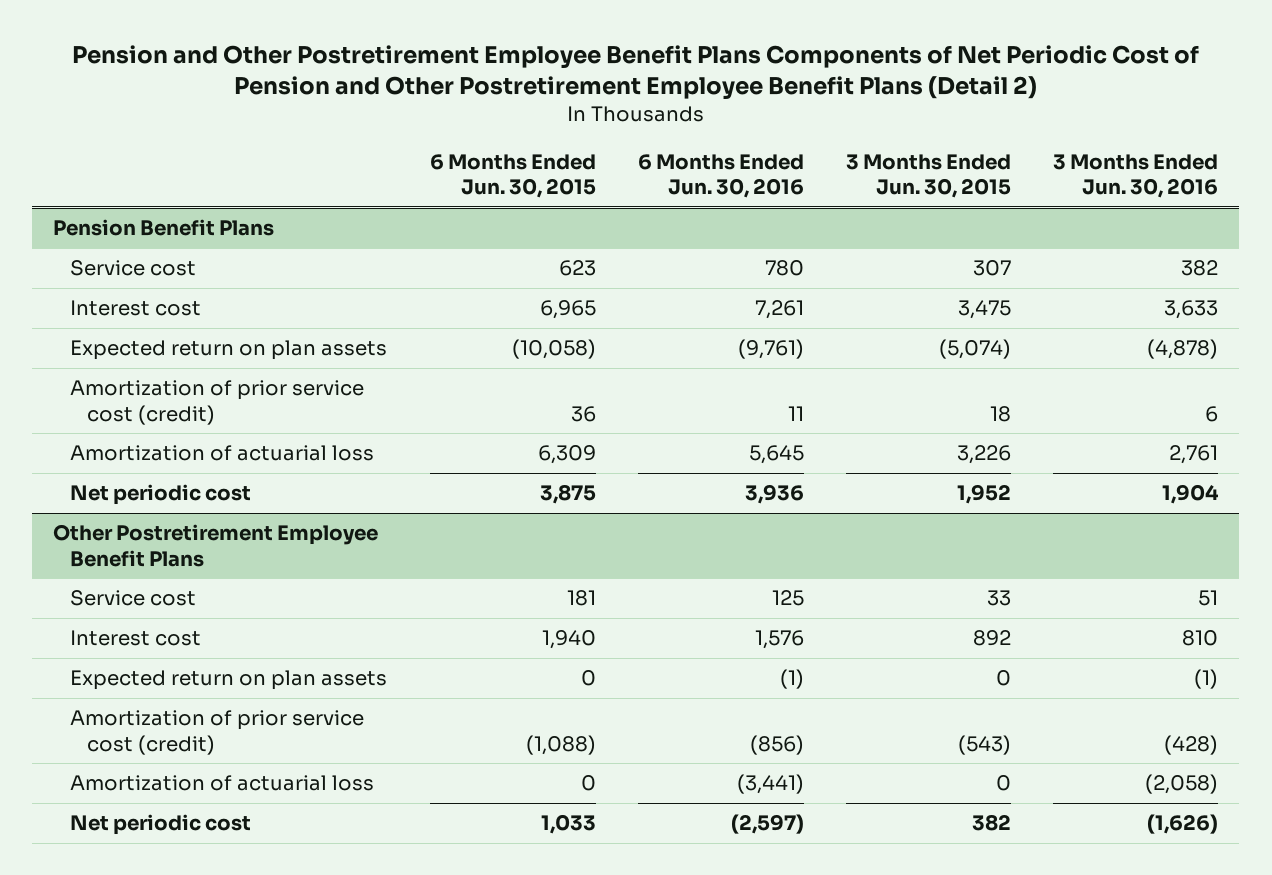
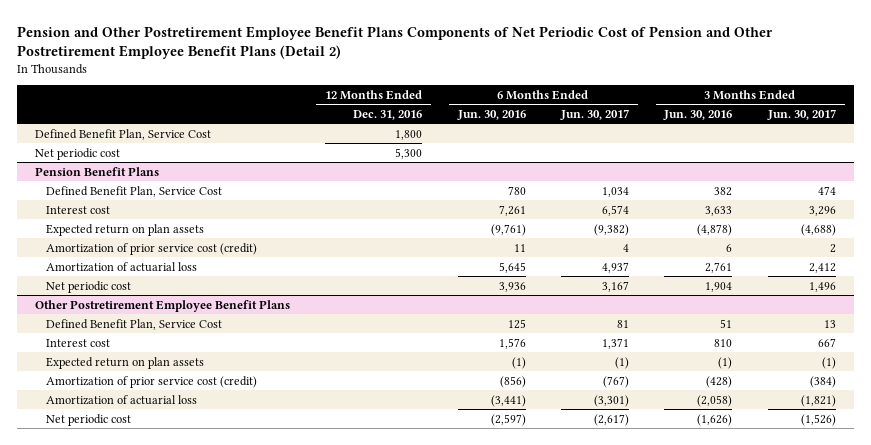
- | 6 Months Ended Jun. 30, 2015 | 6 Months Ended Jun. 30, 2016 | 3 Months Ended Jun. 30, 2015 | 3 Months Ended Jun. 30, 2016
+ | 12 Months Ended Dec. 31, 2016 | 6 Months Ended Jun. 30, 2016 | 6 Months Ended Jun. 30, 2017 | 3 Months Ended Jun. 30, 2016 | 3 Months Ended Jun. 30, 2017
+ Defined Benefit Plan, Service Cost | 1,800 | | | |
+ Net periodic cost | 5,300 | | | |
@ Pension Benefit Plans
- Service cost | 623 | 780 | 307 | 382
+ Defined Benefit Plan, Service Cost | | 780 | 1,034 | 382 | 474
@ Other Postretirement Employee Benefit Plans
- Service cost | 181 | 125 | 33 | 51
+ Defined Benefit Plan, Service Cost | | 125 | 81 | 51 | 13

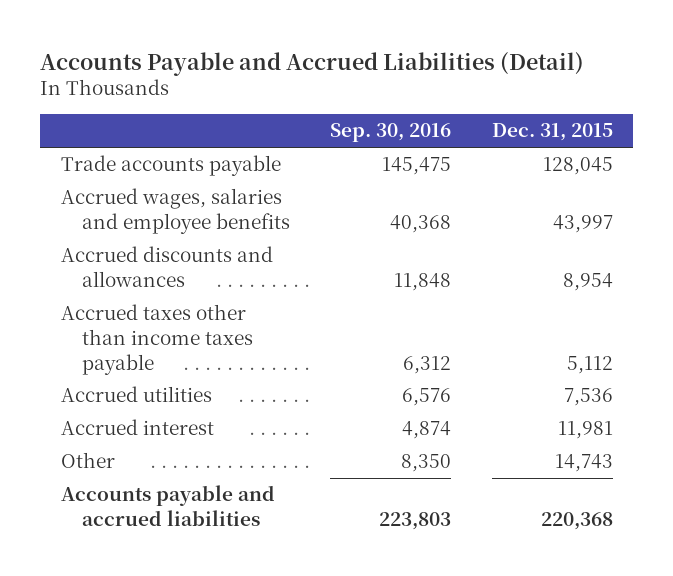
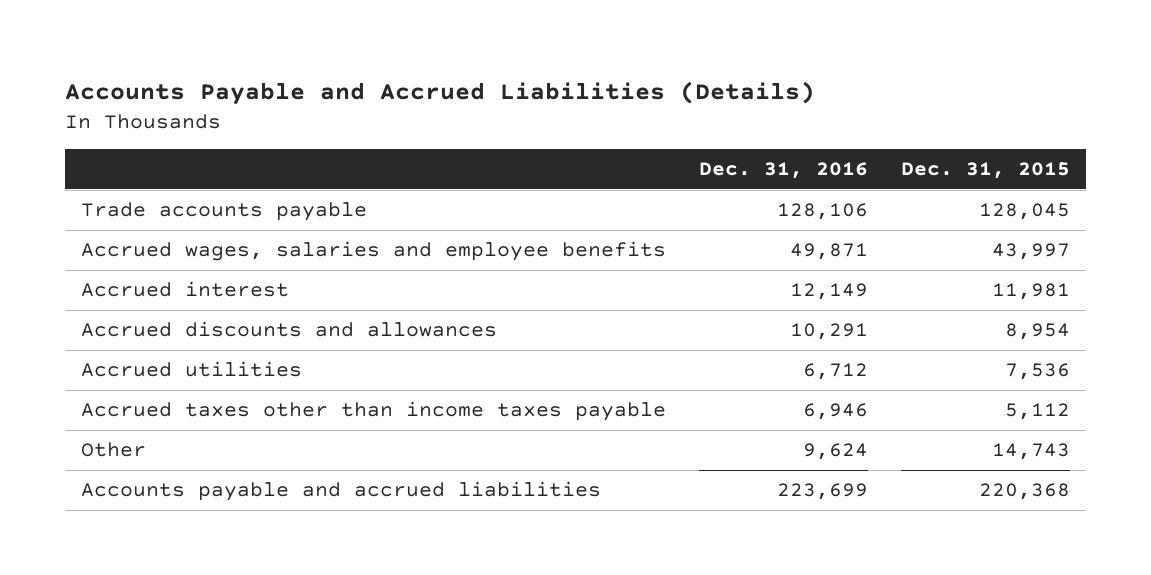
- Accounts Payable and Accrued Liabilities (Detail)
+ Accounts Payable and Accrued Liabilities (Details)
- | Sep. 30, 2016 | Dec. 31, 2015
+ | Dec. 31, 2016 | Dec. 31, 2015
moved up: Accrued interest | 12,149 | 11,981
moved down: Accrued taxes other than income taxes payable | 6,946 | 5,112

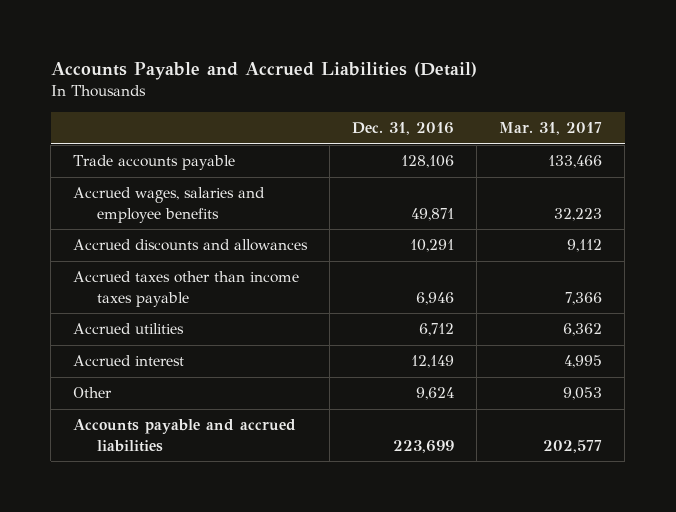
- Accounts Payable and Accrued Liabilities (Details)
+ Accounts Payable and Accrued Liabilities (Detail)
- | Dec. 31, 2016 | Dec. 31, 2015
+ | Dec. 31, 2016 | Mar. 31, 2017
moved down: Accrued utilities | 6,712 | 6,362
moved down: Accrued interest | 12,149 | 4,995

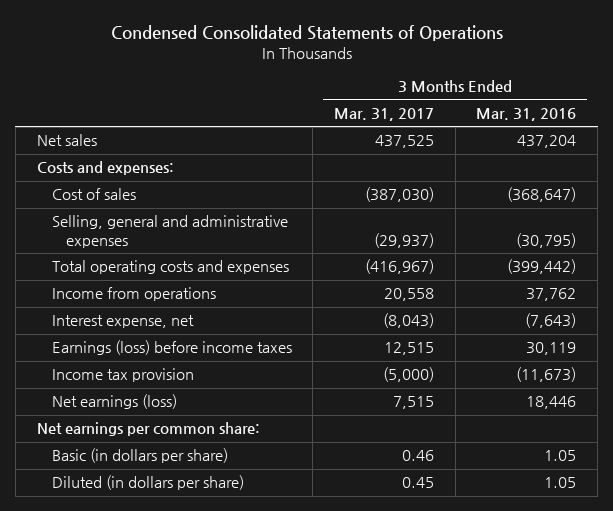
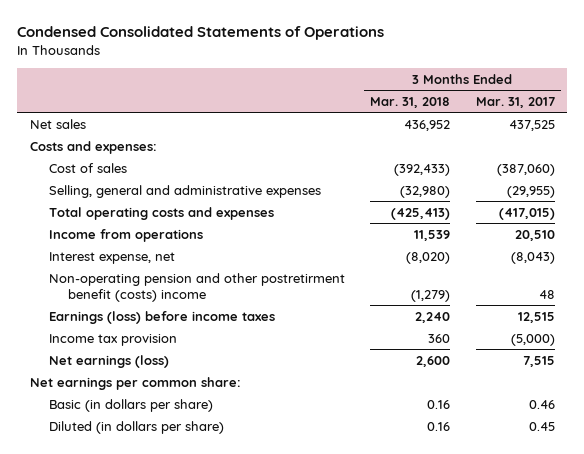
- | 3 Months Ended Mar. 31, 2017 | 3 Months Ended Mar. 31, 2016
+ | 3 Months Ended Mar. 31, 2018 | 3 Months Ended Mar. 31, 2017
- Cost of sales | (387,030) | (368,647)
- Selling, general and administrative expenses | (29,937) | (30,795)
- Total operating costs and expenses | (416,967) | (399,442)
- Income from operations | 20,558 | 37,762
+ Cost of sales | (392,433) | (387,060)
+ Selling, general and administrative expenses | (32,980) | (29,955)
+ Total operating costs and expenses | (425,413) | (417,015)
+ Income from operations | 11,539 | 20,510
+ Non-operating pension and other postretirment benefit (costs) income | (1,279) | 48

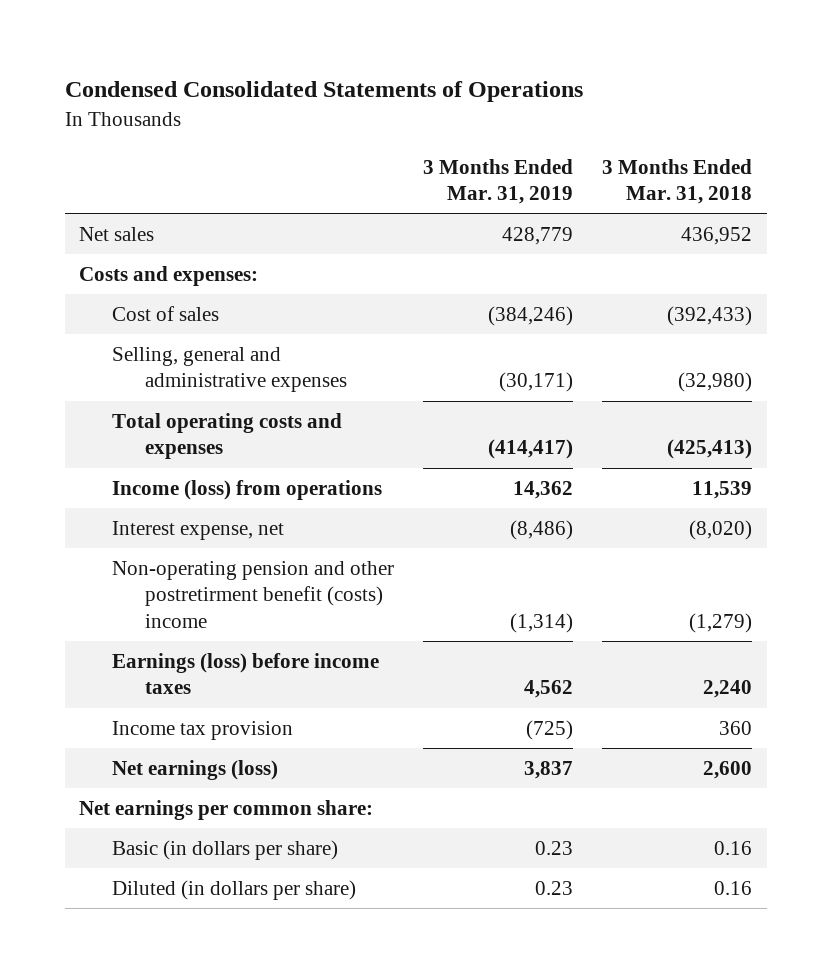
- | 3 Months Ended Mar. 31, 2018 | 3 Months Ended Mar. 31, 2017
+ | 3 Months Ended Mar. 31, 2019 | 3 Months Ended Mar. 31, 2018
- Income from operations | 11,539 | 20,510
+ Income (loss) from operations | 14,362 | 11,539

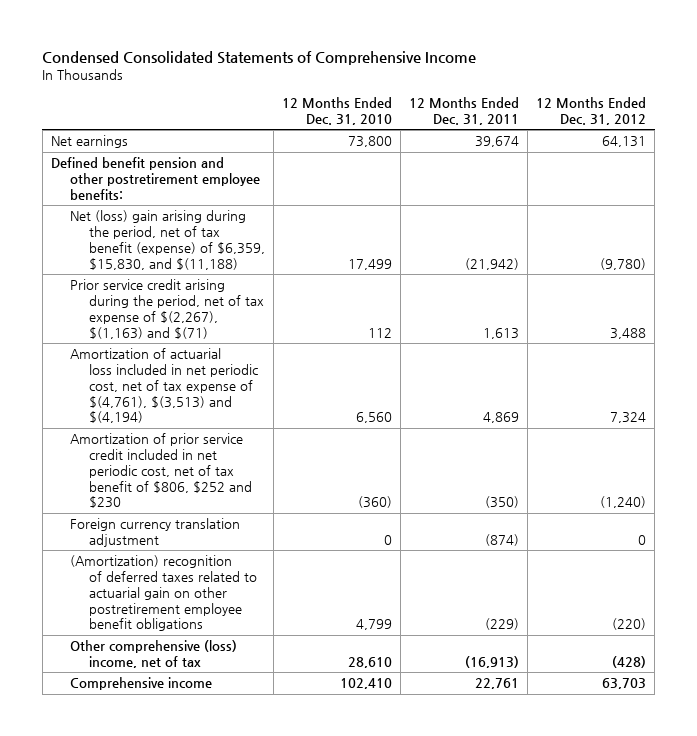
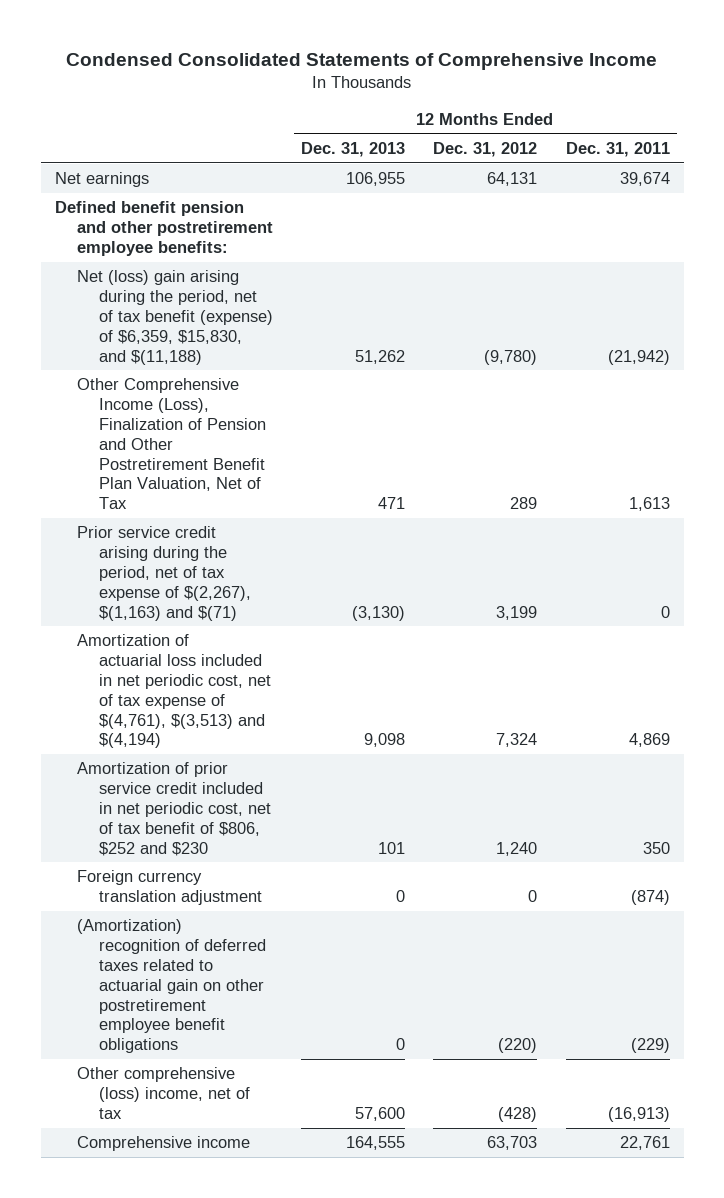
- | 12 Months Ended Dec. 31, 2010 | 12 Months Ended Dec. 31, 2011 | 12 Months Ended Dec. 31, 2012
+ | 12 Months Ended Dec. 31, 2013 | 12 Months Ended Dec. 31, 2012 | 12 Months Ended Dec. 31, 2011
- Prior service credit arising during the period, net of tax expense of $(2,267), $(1,163) and $(71) | 112 | 1,613 | 3,488
+ Other Comprehensive Income (Loss), Finalization of Pension and Other Postretirement Benefit Plan Valuation, Net of Tax | 471 | 289 | 1,613
+ Prior service credit arising during the period, net of tax expense of $(2,267), $(1,163) and $(71) | (3,130) | 3,199 | 0
- Amortization of prior service credit included in net periodic cost, net of tax benefit of $806, $252 and $230 | (360) | (350) | (1,240)
+ Amortization of prior service credit included in net periodic cost, net of tax benefit of $806, $252 and $230 | 101 | 1,240 | 350

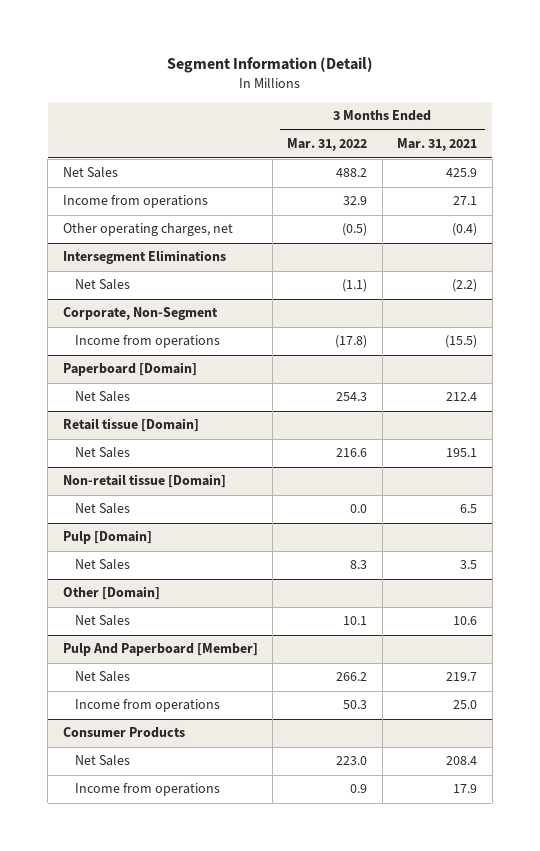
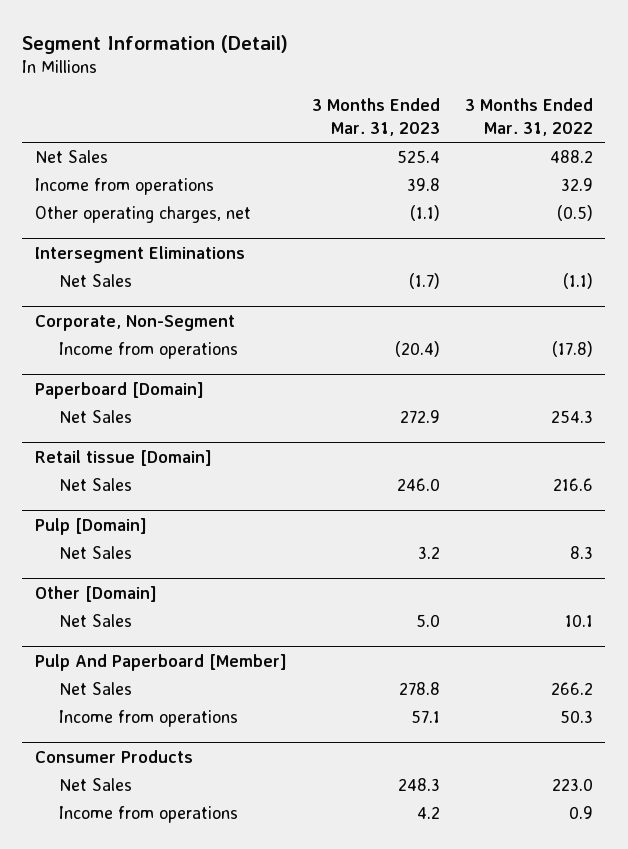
- | 3 Months Ended Mar. 31, 2022 | 3 Months Ended Mar. 31, 2021
+ | 3 Months Ended Mar. 31, 2023 | 3 Months Ended Mar. 31, 2022
- Non-retail tissue [Domain]
- Net Sales | 0.0 | 6.5

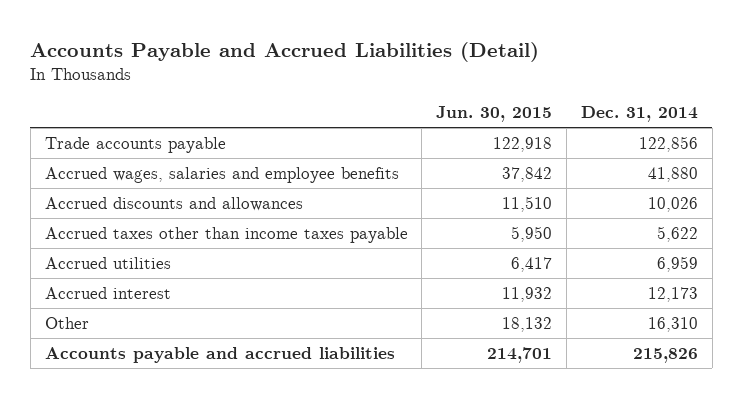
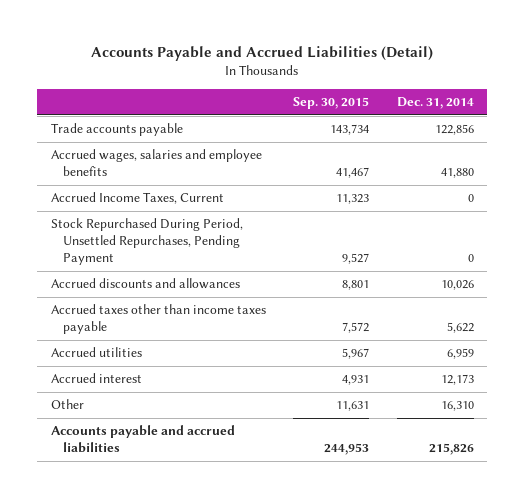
- | Jun. 30, 2015 | Dec. 31, 2014
+ | Sep. 30, 2015 | Dec. 31, 2014
+ Accrued Income Taxes, Current | 11,323 | 0
+ Stock Repurchased During Period, Unsettled Repurchases, Pending Payment | 9,527 | 0

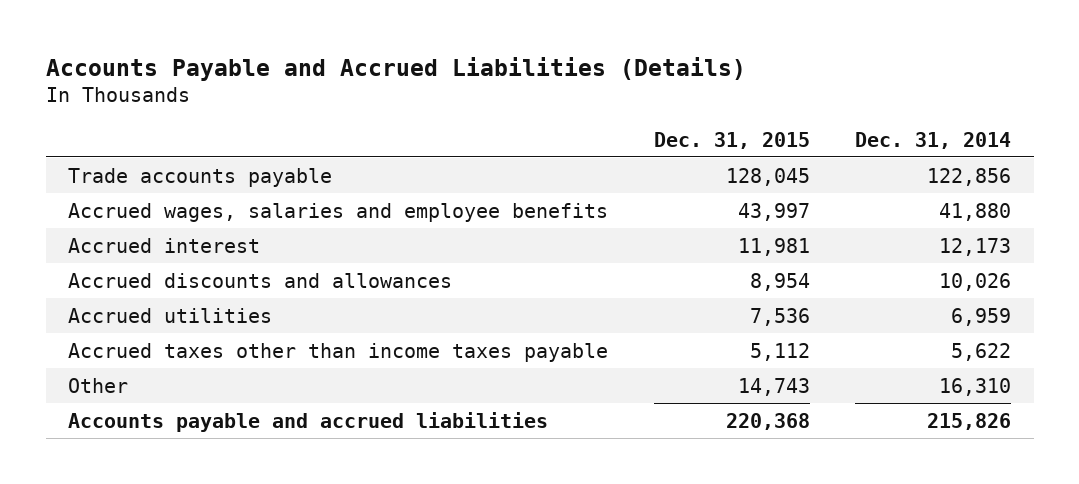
- Accounts Payable and Accrued Liabilities (Detail)
+ Accounts Payable and Accrued Liabilities (Details)
- | Sep. 30, 2015 | Dec. 31, 2014
+ | Dec. 31, 2015 | Dec. 31, 2014
- Accrued Income Taxes, Current | 11,323 | 0
- Stock Repurchased During Period, Unsettled Repurchases, Pending Payment | 9,527 | 0
moved up: Accrued interest | 11,981 | 12,173
moved down: Accrued taxes other than income taxes payable | 5,112 | 5,622

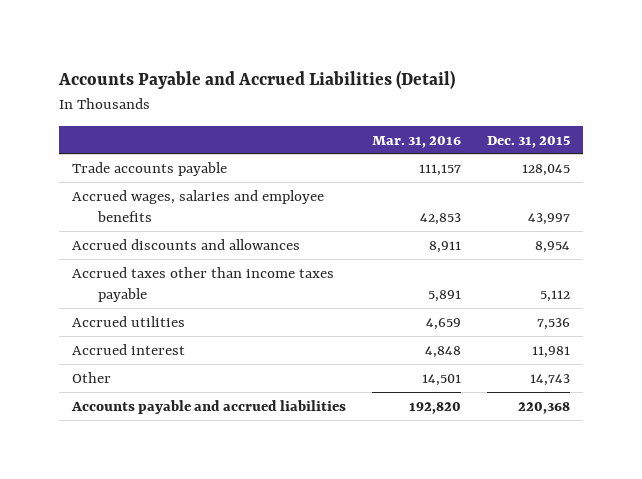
- Accounts Payable and Accrued Liabilities (Details)
+ Accounts Payable and Accrued Liabilities (Detail)
- | Dec. 31, 2015 | Dec. 31, 2014
+ | Mar. 31, 2016 | Dec. 31, 2015
moved down: Accrued utilities | 4,659 | 7,536
moved down: Accrued interest | 4,848 | 11,981

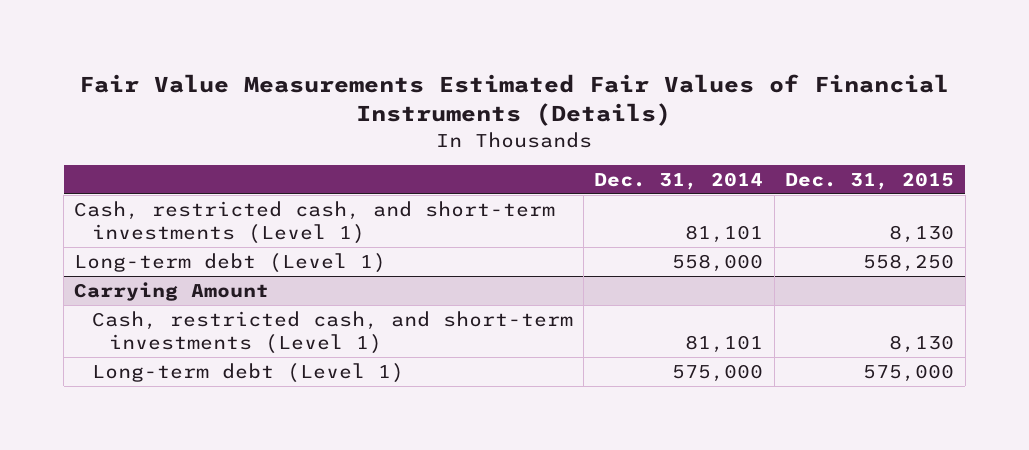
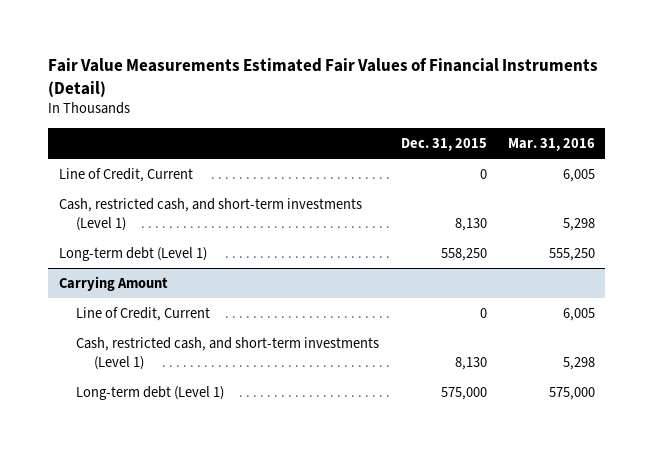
- Fair Value Measurements Estimated Fair Values of Financial Instruments (Details)
+ Fair Value Measurements Estimated Fair Values of Financial Instruments (Detail)
- | Dec. 31, 2014 | Dec. 31, 2015
+ | Dec. 31, 2015 | Mar. 31, 2016
+ Line of Credit, Current | 0 | 6,005
@ Carrying Amount
+ Line of Credit, Current | 0 | 6,005

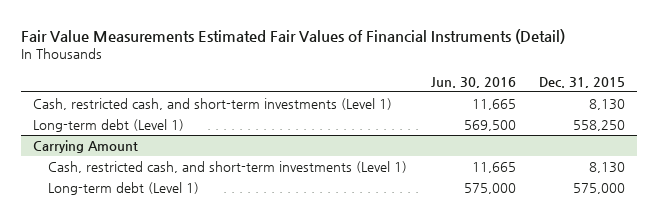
- | Dec. 31, 2015 | Mar. 31, 2016
+ | Jun. 30, 2016 | Dec. 31, 2015
- Line of Credit, Current | 0 | 6,005
@ Carrying Amount
- Line of Credit, Current | 0 | 6,005

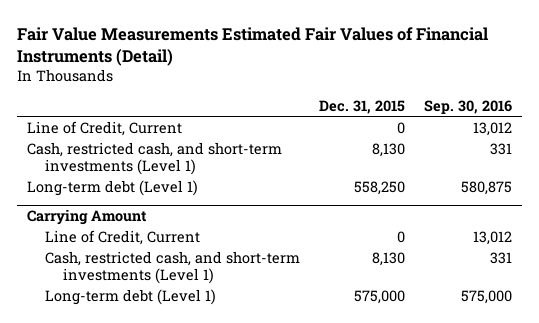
- | Jun. 30, 2016 | Dec. 31, 2015
+ | Dec. 31, 2015 | Sep. 30, 2016
+ Line of Credit, Current | 0 | 13,012
@ Carrying Amount
+ Line of Credit, Current | 0 | 13,012

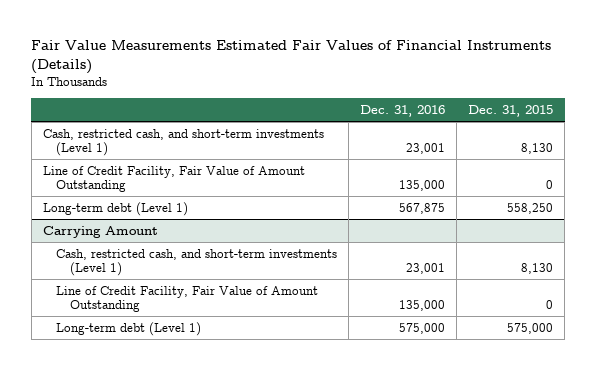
- Fair Value Measurements Estimated Fair Values of Financial Instruments (Detail)
+ Fair Value Measurements Estimated Fair Values of Financial Instruments (Details)
- | Dec. 31, 2015 | Sep. 30, 2016
+ | Dec. 31, 2016 | Dec. 31, 2015
- Line of Credit, Current | 0 | 13,012
+ Line of Credit Facility, Fair Value of Amount Outstanding | 135,000 | 0
@ Carrying Amount
- Line of Credit, Current | 0 | 13,012
+ Line of Credit Facility, Fair Value of Amount Outstanding | 135,000 | 0

